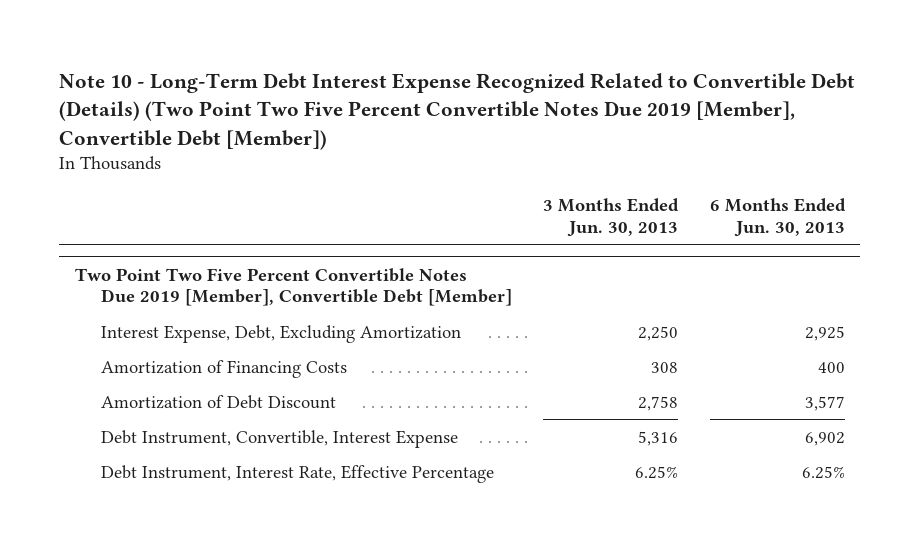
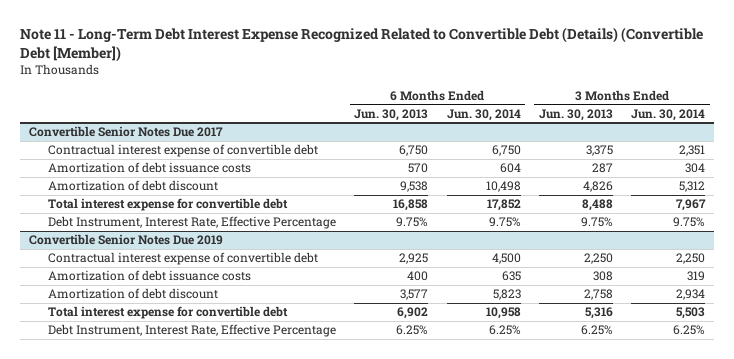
- Note 10 - Long-Term Debt Interest Expense Recognized Related to Convertible Debt (Details) (Two Point Two Five Percent Convertible Notes Due 2019 [Member], Convertible Debt [Member])
+ Note 11 - Long-Term Debt Interest Expense Recognized Related to Convertible Debt (Details) (Convertible Debt [Member])
- | 3 Months Ended Jun. 30, 2013 | 6 Months Ended Jun. 30, 2013
+ | 6 Months Ended Jun. 30, 2013 | 6 Months Ended Jun. 30, 2014 | 3 Months Ended Jun. 30, 2013 | 3 Months Ended Jun. 30, 2014
- Two Point Two Five Percent Convertible Notes Due 2019 [Member], Convertible Debt [Member]
- Interest Expense, Debt, Excluding Amortization | 2,250 | 2,925
- Amortization of Financing Costs | 308 | 400
- Amortization of Debt Discount | 2,758 | 3,577
- Debt Instrument, Convertible, Interest Expense | 5,316 | 6,902
+ Convertible Senior Notes Due 2017
+ Contractual interest expense of convertible debt | 6,750 | 6,750 | 3,375 | 2,351
+ Amortization of debt issuance costs | 570 | 604 | 287 | 304
+ Amortization of debt discount | 9,538 | 10,498 | 4,826 | 5,312
+ Total interest expense for convertible debt | 16,858 | 17,852 | 8,488 | 7,967
+ Debt Instrument, Interest Rate, Effective Percentage | 9.75% | 9.75% | 9.75% | 9.75%
+ Convertible Senior Notes Due 2019
+ Contractual interest expense of convertible debt | 2,925 | 4,500 | 2,250 | 2,250
+ Amortization of debt issuance costs | 400 | 635 | 308 | 319
+ Amortization of debt discount | 3,577 | 5,823 | 2,758 | 2,934
+ Total interest expense for convertible debt | 6,902 | 10,958 | 5,316 | 5,503

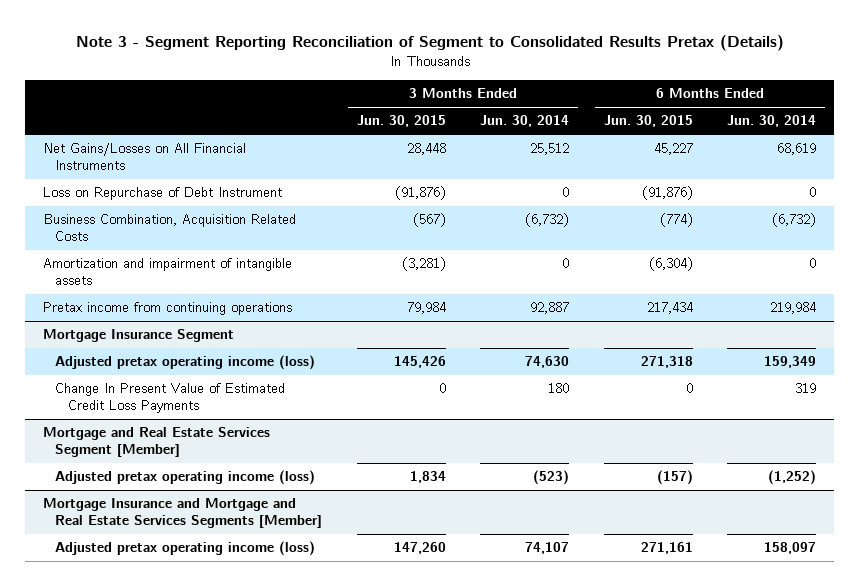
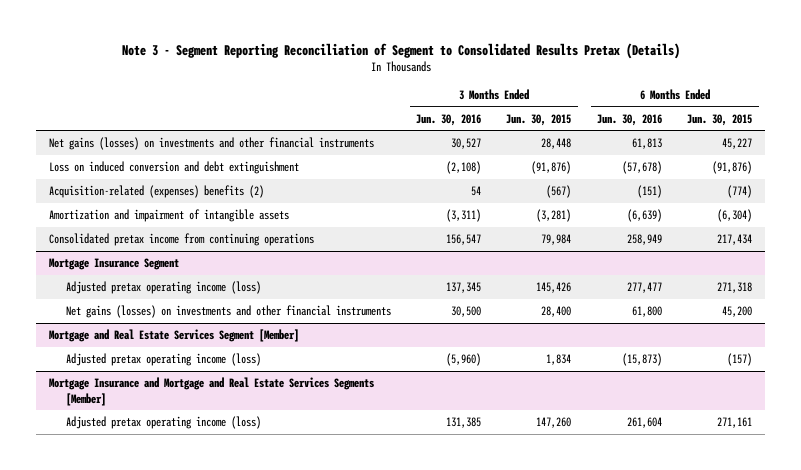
- | 3 Months Ended Jun. 30, 2015 | 3 Months Ended Jun. 30, 2014 | 6 Months Ended Jun. 30, 2015 | 6 Months Ended Jun. 30, 2014
+ | 3 Months Ended Jun. 30, 2016 | 3 Months Ended Jun. 30, 2015 | 6 Months Ended Jun. 30, 2016 | 6 Months Ended Jun. 30, 2015
- Net Gains/Losses on All Financial Instruments | 28,448 | 25,512 | 45,227 | 68,619
- Loss on Repurchase of Debt Instrument | (91,876) | 0 | (91,876) | 0
- Business Combination, Acquisition Related Costs | (567) | (6,732) | (774) | (6,732)
+ Net gains (losses) on investments and other financial instruments | 30,527 | 28,448 | 61,813 | 45,227
+ Loss on induced conversion and debt extinguishment | (2,108) | (91,876) | (57,678) | (91,876)
+ Acquisition-related (expenses) benefits (2) | 54 | (567) | (151) | (774)
- Pretax income from continuing operations | 79,984 | 92,887 | 217,434 | 219,984
+ Consolidated pretax income from continuing operations | 156,547 | 79,984 | 258,949 | 217,434
@ Mortgage Insurance Segment
- Change In Present Value of Estimated Credit Loss Payments | 0 | 180 | 0 | 319
+ Net gains (losses) on investments and other financial instruments | 30,500 | 28,400 | 61,800 | 45,200

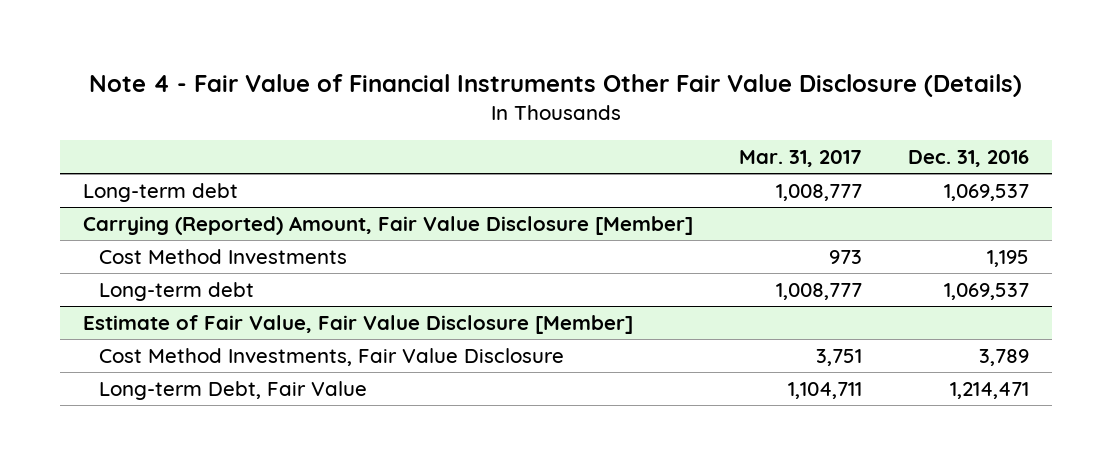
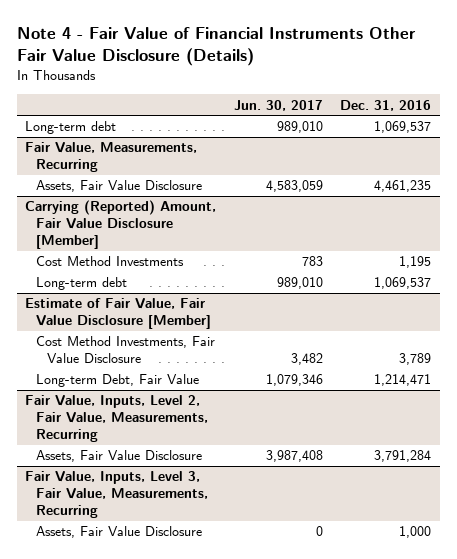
- | Mar. 31, 2017 | Dec. 31, 2016
+ | Jun. 30, 2017 | Dec. 31, 2016
+ Fair Value, Measurements, Recurring
+ Assets, Fair Value Disclosure | 4,583,059 | 4,461,235
+ Fair Value, Inputs, Level 2, Fair Value, Measurements, Recurring
+ Assets, Fair Value Disclosure | 3,987,408 | 3,791,284
+ Fair Value, Inputs, Level 3, Fair Value, Measurements, Recurring
+ Assets, Fair Value Disclosure | 0 | 1,000

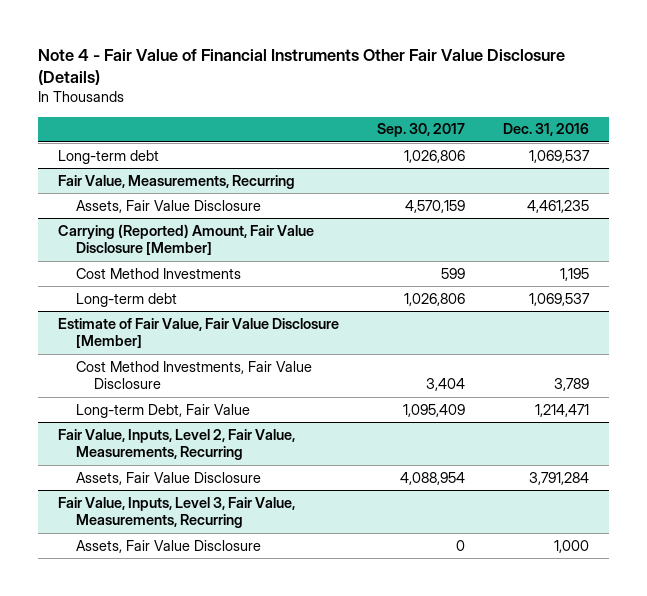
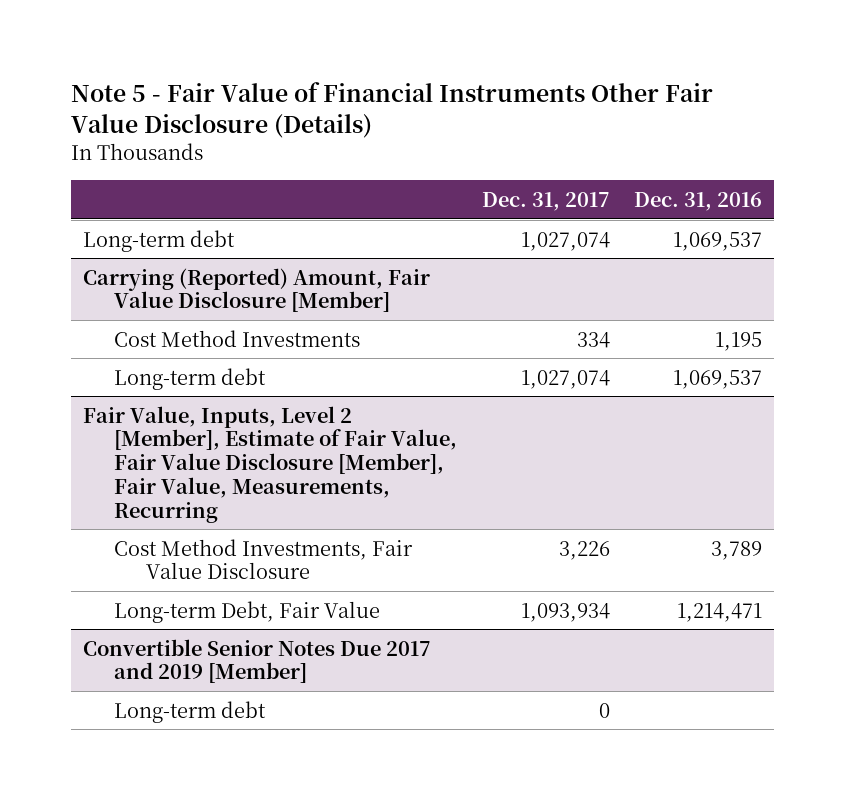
- Note 4 - Fair Value of Financial Instruments Other Fair Value Disclosure (Details)
+ Note 5 - Fair Value of Financial Instruments Other Fair Value Disclosure (Details)
- | Sep. 30, 2017 | Dec. 31, 2016
+ | Dec. 31, 2017 | Dec. 31, 2016
- Fair Value, Measurements, Recurring
- Assets, Fair Value Disclosure | 4,570,159 | 4,461,235
- Estimate of Fair Value, Fair Value Disclosure [Member]
+ Fair Value, Inputs, Level 2 [Member], Estimate of Fair Value, Fair Value Disclosure [Member], Fair Value, Measurements, Recurring
- Fair Value, Inputs, Level 2, Fair Value, Measurements, Recurring
- Assets, Fair Value Disclosure | 4,088,954 | 3,791,284
- Fair Value, Inputs, Level 3, Fair Value, Measurements, Recurring
- Assets, Fair Value Disclosure | 0 | 1,000
+ Convertible Senior Notes Due 2017 and 2019 [Member]
+ Long-term debt | 0 |

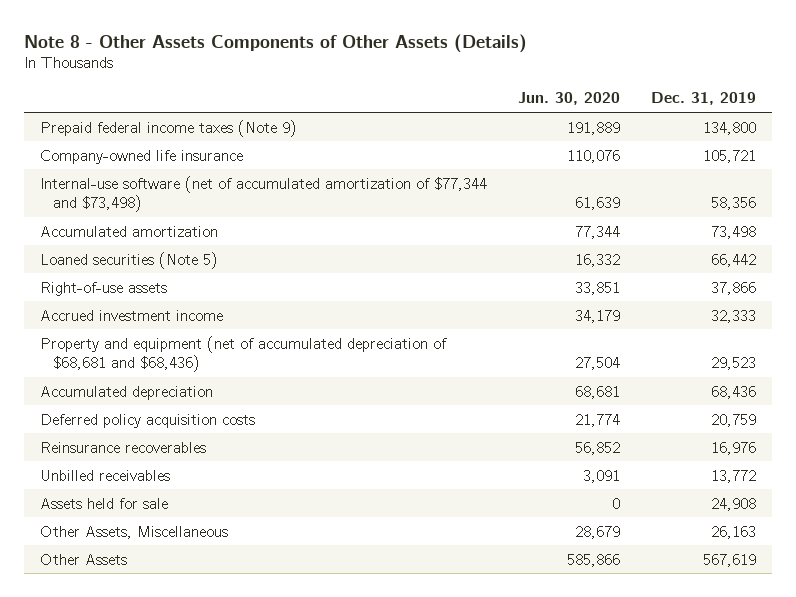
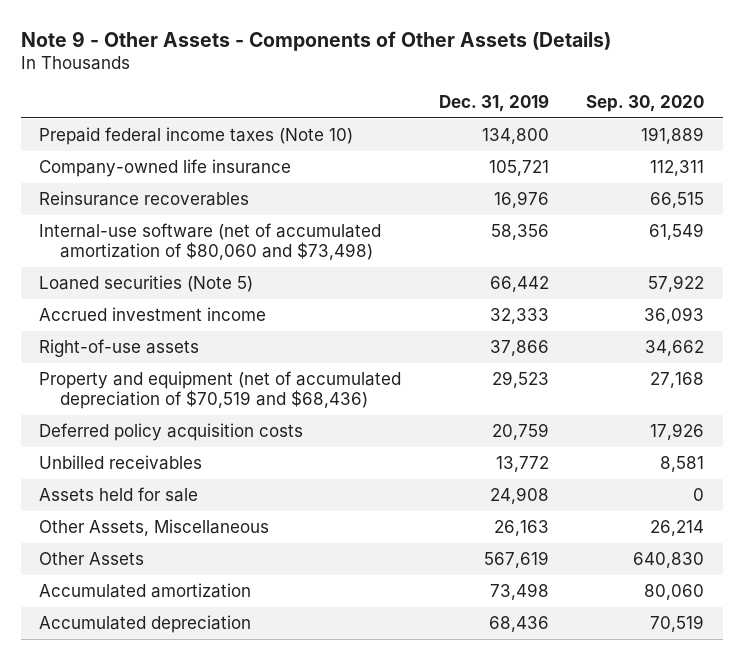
- Note 8 - Other Assets Components of Other Assets (Details)
+ Note 9 - Other Assets - Components of Other Assets (Details)
- | Jun. 30, 2020 | Dec. 31, 2019
+ | Dec. 31, 2019 | Sep. 30, 2020
- Prepaid federal income taxes (Note 9) | 191,889 | 134,800
+ Prepaid federal income taxes (Note 10) | 134,800 | 191,889
- Internal-use software (net of accumulated amortization of $77,344 and $73,498) | 61,639 | 58,356
moved up: Reinsurance recoverables | 16,976 | 66,515
+ Internal-use software (net of accumulated amortization of $80,060 and $73,498) | 58,356 | 61,549
- Property and equipment (net of accumulated depreciation of $68,681 and $68,436) | 27,504 | 29,523
moved down: Right-of-use assets | 37,866 | 34,662
+ Property and equipment (net of accumulated depreciation of $70,519 and $68,436) | 29,523 | 27,168
moved down: Accumulated amortization | 73,498 | 80,060
moved down: Accumulated depreciation | 68,436 | 70,519

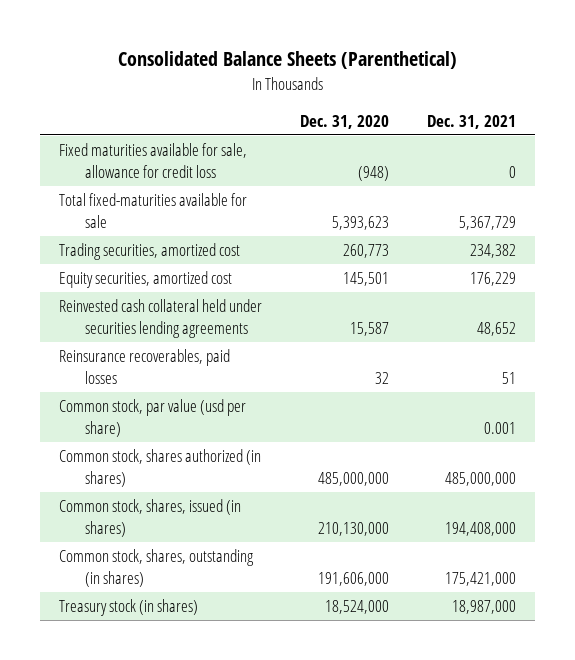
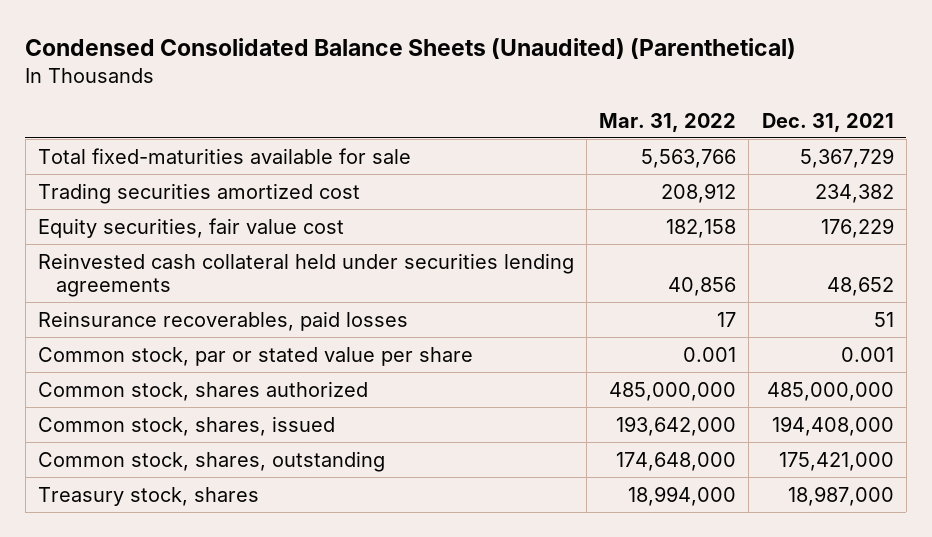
- Consolidated Balance Sheets (Parenthetical)
+ Condensed Consolidated Balance Sheets (Unaudited) (Parenthetical)
- | Dec. 31, 2020 | Dec. 31, 2021
+ | Mar. 31, 2022 | Dec. 31, 2021
- Fixed maturities available for sale, allowance for credit loss | (948) | 0
- Trading securities, amortized cost | 260,773 | 234,382
- Equity securities, amortized cost | 145,501 | 176,229
+ Trading securities amortized cost | 208,912 | 234,382
+ Equity securities, fair value cost | 182,158 | 176,229
- Common stock, par value (usd per share) | | 0.001
- Common stock, shares authorized (in shares) | 485,000,000 | 485,000,000
- Common stock, shares, issued (in shares) | 210,130,000 | 194,408,000
- Common stock, shares, outstanding (in shares) | 191,606,000 | 175,421,000
- Treasury stock (in shares) | 18,524,000 | 18,987,000
+ Common stock, par or stated value per share | 0.001 | 0.001
+ Common stock, shares authorized | 485,000,000 | 485,000,000
+ Common stock, shares, issued | 193,642,000 | 194,408,000
+ Common stock, shares, outstanding | 174,648,000 | 175,421,000
+ Treasury stock, shares | 18,994,000 | 18,987,000

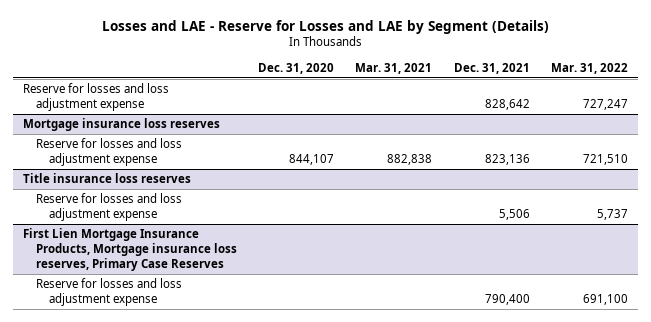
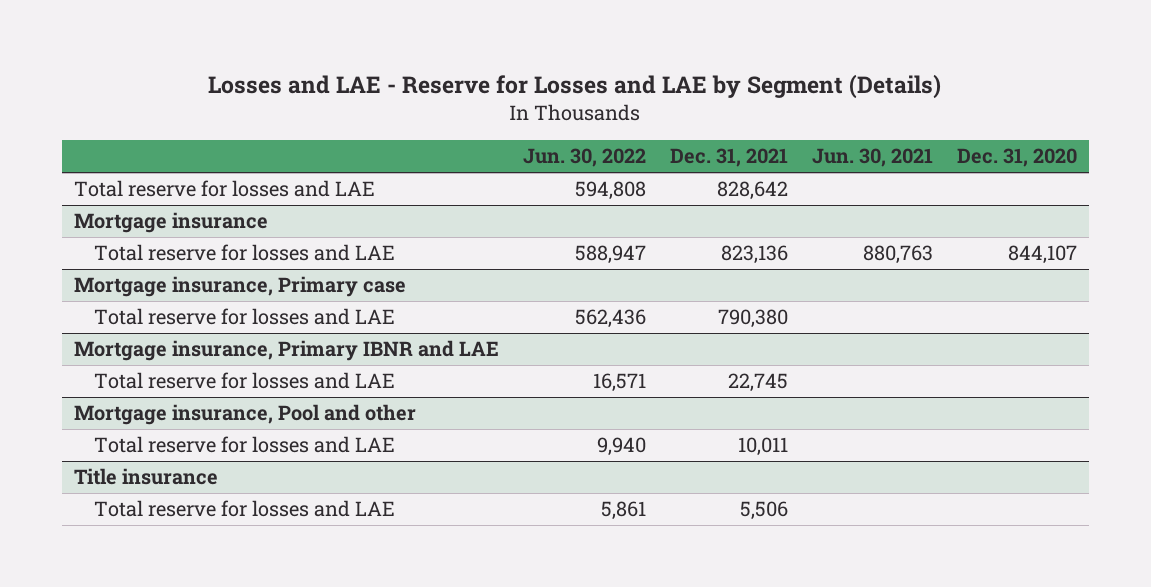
- | Dec. 31, 2020 | Mar. 31, 2021 | Dec. 31, 2021 | Mar. 31, 2022
+ | Jun. 30, 2022 | Dec. 31, 2021 | Jun. 30, 2021 | Dec. 31, 2020
- Reserve for losses and loss adjustment expense | | | 828,642 | 727,247
- Mortgage insurance loss reserves
- Reserve for losses and loss adjustment expense | 844,107 | 882,838 | 823,136 | 721,510
- Title insurance loss reserves
- Reserve for losses and loss adjustment expense | | | 5,506 | 5,737
- First Lien Mortgage Insurance Products, Mortgage insurance loss reserves, Primary Case Reserves
- Reserve for losses and loss adjustment expense | | | 790,400 | 691,100
+ Total reserve for losses and LAE | 594,808 | 828,642 | |
+ Mortgage insurance
+ Total reserve for losses and LAE | 588,947 | 823,136 | 880,763 | 844,107
+ Mortgage insurance, Primary case
+ Total reserve for losses and LAE | 562,436 | 790,380 | |
+ Mortgage insurance, Primary IBNR and LAE
+ Total reserve for losses and LAE | 16,571 | 22,745 | |
+ Mortgage insurance, Pool and other
+ Total reserve for losses and LAE | 9,940 | 10,011 | |
+ Title insurance
+ Total reserve for losses and LAE | 5,861 | 5,506 | |

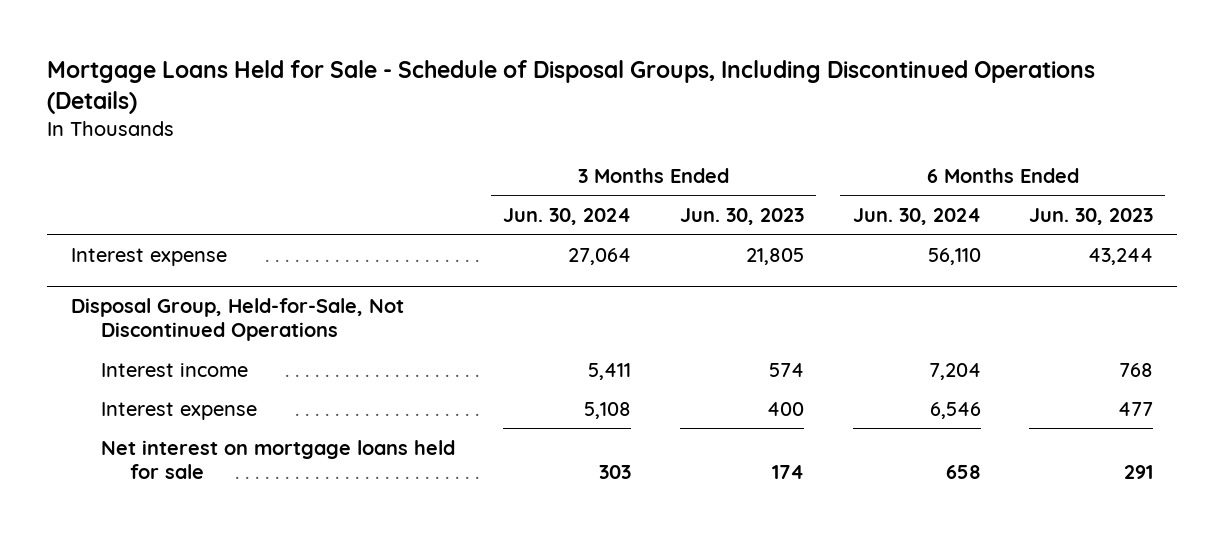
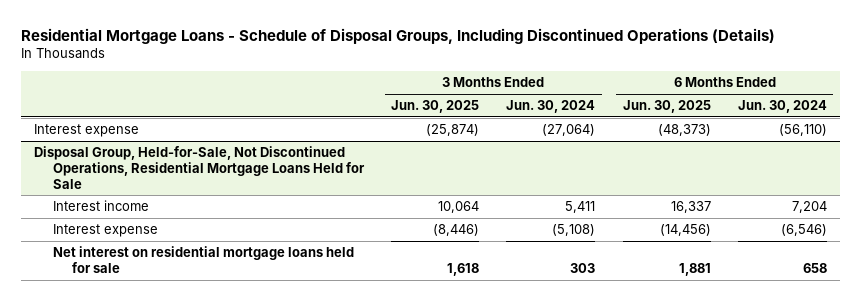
- Mortgage Loans Held for Sale - Schedule of Disposal Groups, Including Discontinued Operations (Details)
+ Residential Mortgage Loans - Schedule of Disposal Groups, Including Discontinued Operations (Details)
- | 3 Months Ended Jun. 30, 2024 | 3 Months Ended Jun. 30, 2023 | 6 Months Ended Jun. 30, 2024 | 6 Months Ended Jun. 30, 2023
+ | 3 Months Ended Jun. 30, 2025 | 3 Months Ended Jun. 30, 2024 | 6 Months Ended Jun. 30, 2025 | 6 Months Ended Jun. 30, 2024
- Interest expense | 27,064 | 21,805 | 56,110 | 43,244
- Disposal Group, Held-for-Sale, Not Discontinued Operations
+ Interest expense | (25,874) | (27,064) | (48,373) | (56,110)
+ Disposal Group, Held-for-Sale, Not Discontinued Operations, Residential Mortgage Loans Held for Sale
- Interest expense | 5,108 | 400 | 6,546 | 477
- Net interest on mortgage loans held for sale | 303 | 174 | 658 | 291
+ Interest expense | (8,446) | (5,108) | (14,456) | (6,546)
+ Net interest on residential mortgage loans held for sale | 1,618 | 303 | 1,881 | 658

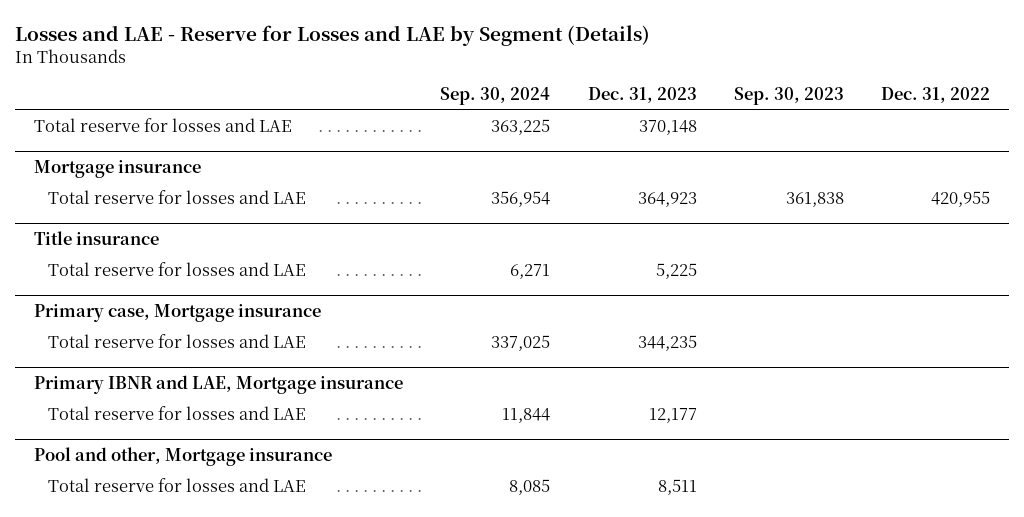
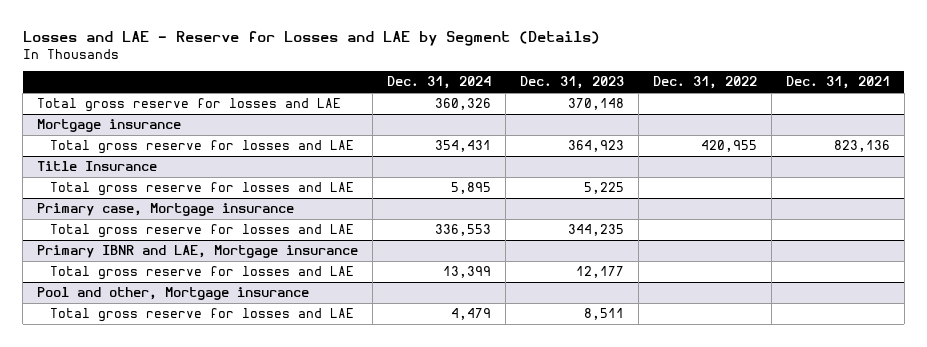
- | Sep. 30, 2024 | Dec. 31, 2023 | Sep. 30, 2023 | Dec. 31, 2022
+ | Dec. 31, 2024 | Dec. 31, 2023 | Dec. 31, 2022 | Dec. 31, 2021
- Total reserve for losses and LAE | 363,225 | 370,148 | |
+ Total gross reserve for losses and LAE | 360,326 | 370,148 | |
@ Mortgage insurance
- Total reserve for losses and LAE | 356,954 | 364,923 | 361,838 | 420,955
- Title insurance
- Total reserve for losses and LAE | 6,271 | 5,225 | |
@ Mortgage insurance
+ Total gross reserve for losses and LAE | 354,431 | 364,923 | 420,955 | 823,136
+ Title Insurance
+ Total gross reserve for losses and LAE | 5,895 | 5,225 | |
@ Primary case, Mortgage insurance
- Total reserve for losses and LAE | 337,025 | 344,235 | |
+ Total gross reserve for losses and LAE | 336,553 | 344,235 | |
@ Primary IBNR and LAE, Mortgage insurance
- Total reserve for losses and LAE | 11,844 | 12,177 | |
+ Total gross reserve for losses and LAE | 13,399 | 12,177 | |
@ Pool and other, Mortgage insurance
- Total reserve for losses and LAE | 8,085 | 8,511 | |
+ Total gross reserve for losses and LAE | 4,479 | 8,511 | |

